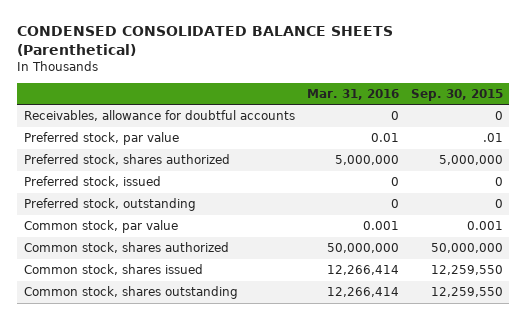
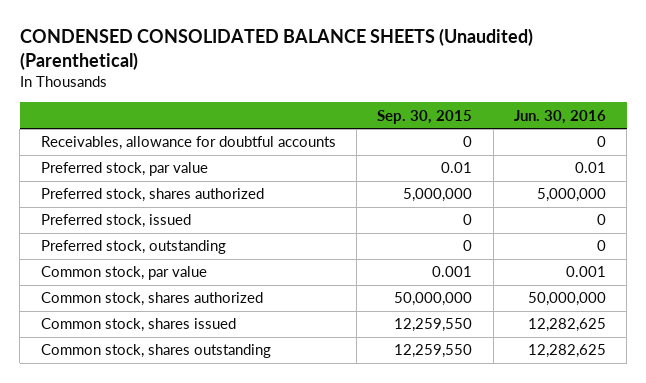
- CONDENSED CONSOLIDATED BALANCE SHEETS (Parenthetical)
+ CONDENSED CONSOLIDATED BALANCE SHEETS (Unaudited) (Parenthetical)
- | Mar. 31, 2016 | Sep. 30, 2015
+ | Sep. 30, 2015 | Jun. 30, 2016
- Preferred stock, par value | 0.01 | .01
+ Preferred stock, par value | 0.01 | 0.01

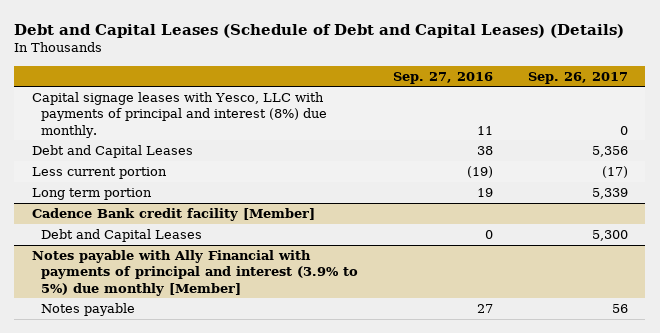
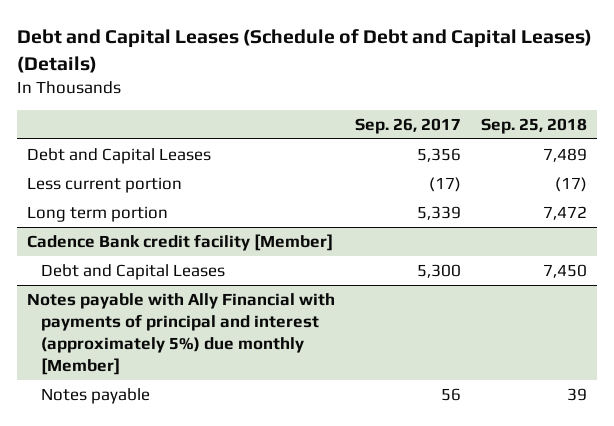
- | Sep. 27, 2016 | Sep. 26, 2017
+ | Sep. 26, 2017 | Sep. 25, 2018
- Capital signage leases with Yesco, LLC with payments of principal and interest (8%) due monthly. | 11 | 0
- Notes payable with Ally Financial with payments of principal and interest (3.9% to 5%) due monthly [Member]
+ Notes payable with Ally Financial with payments of principal and interest (approximately 5%) due monthly [Member]

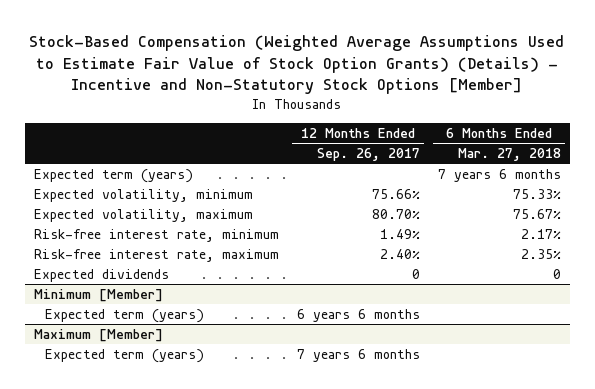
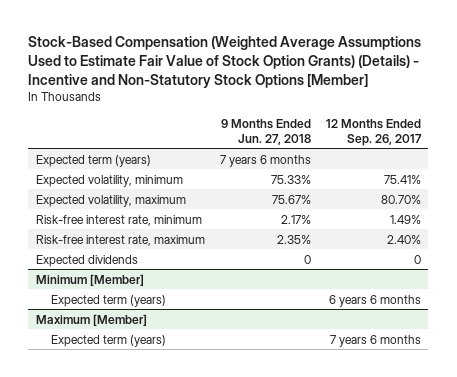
- | 12 Months Ended Sep. 26, 2017 | 6 Months Ended Mar. 27, 2018
+ | 9 Months Ended Jun. 27, 2018 | 12 Months Ended Sep. 26, 2017
- Expected volatility, minimum | 75.66% | 75.33%
+ Expected volatility, minimum | 75.33% | 75.41%

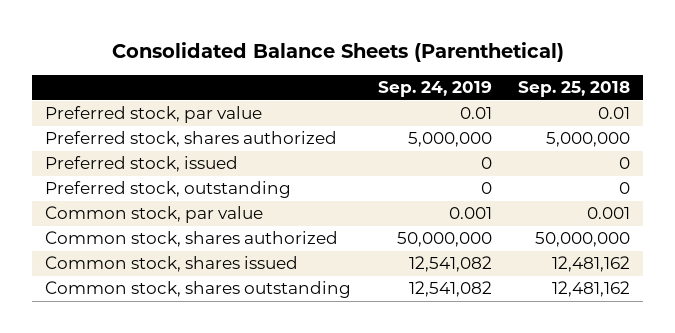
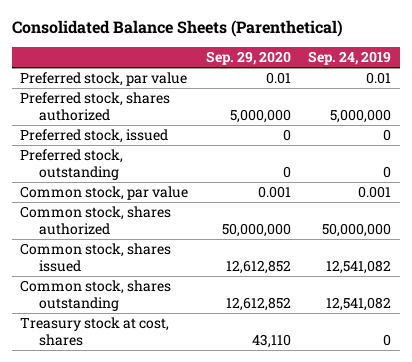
- | Sep. 24, 2019 | Sep. 25, 2018
+ | Sep. 29, 2020 | Sep. 24, 2019
+ Treasury stock at cost, shares | 43,110 | 0

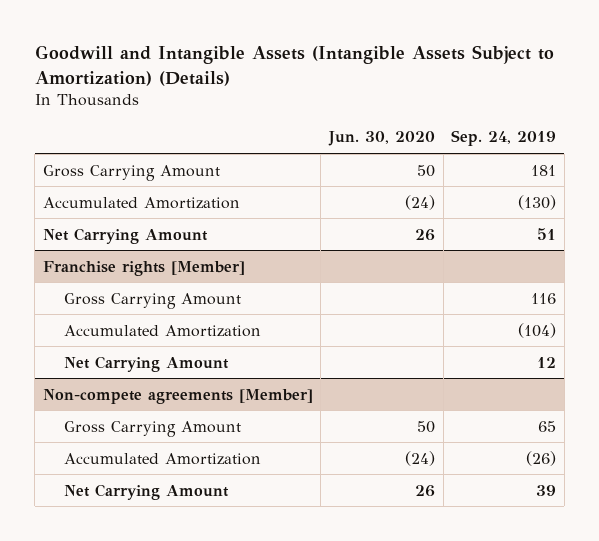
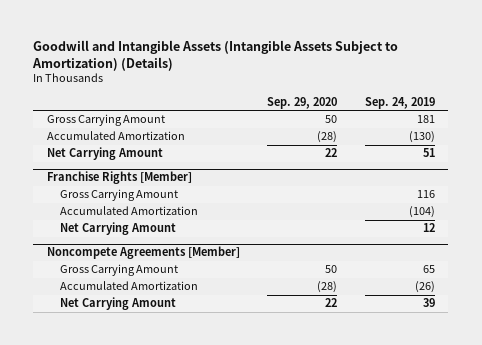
- | Jun. 30, 2020 | Sep. 24, 2019
+ | Sep. 29, 2020 | Sep. 24, 2019
- Franchise rights [Member]
+ Franchise Rights [Member]
- Non-compete agreements [Member]
+ Noncompete Agreements [Member]

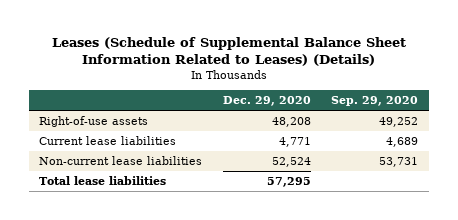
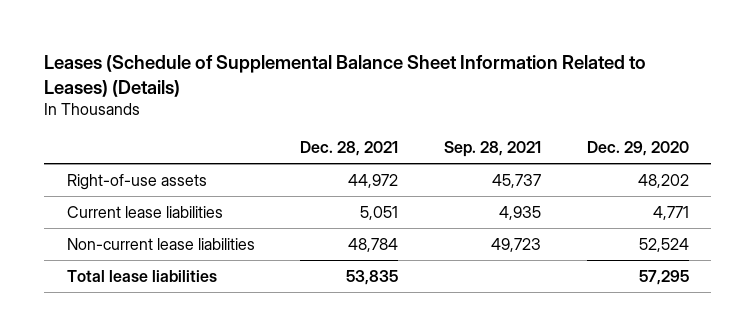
- | Dec. 29, 2020 | Sep. 29, 2020
+ | Dec. 28, 2021 | Sep. 28, 2021 | Dec. 29, 2020
- Right-of-use assets | 48,208 | 49,252
+ Right-of-use assets | 44,972 | 45,737 | 48,202

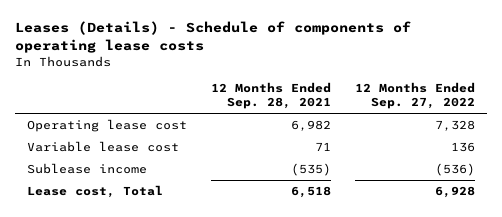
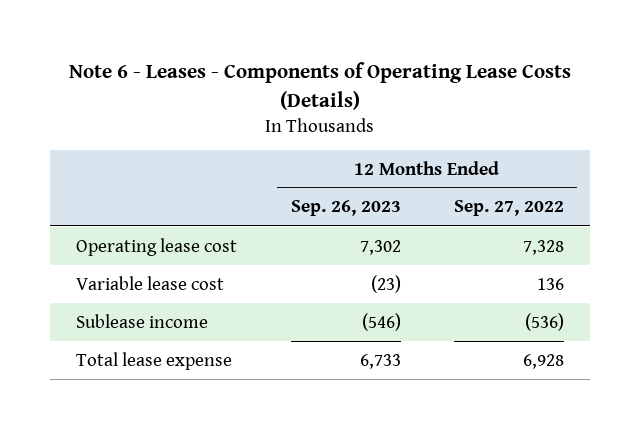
- Leases (Details) - Schedule of components of operating lease costs
+ Note 6 - Leases - Components of Operating Lease Costs (Details)
- | 12 Months Ended Sep. 28, 2021 | 12 Months Ended Sep. 27, 2022
+ | 12 Months Ended Sep. 26, 2023 | 12 Months Ended Sep. 27, 2022
- Lease cost, Total | 6,518 | 6,928
+ Total lease expense | 6,733 | 6,928

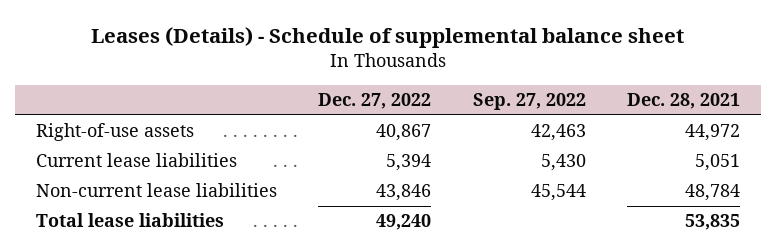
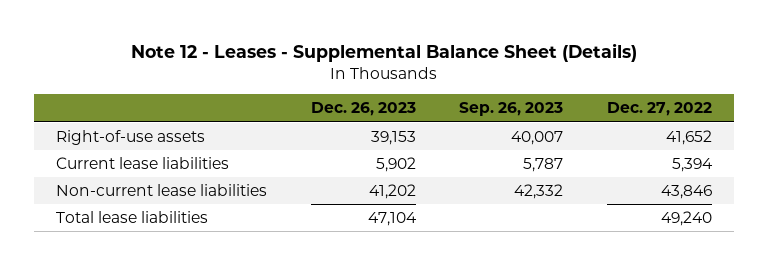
- Leases (Details) - Schedule of supplemental balance sheet
+ Note 12 - Leases - Supplemental Balance Sheet (Details)
- | Dec. 27, 2022 | Sep. 27, 2022 | Dec. 28, 2021
+ | Dec. 26, 2023 | Sep. 26, 2023 | Dec. 27, 2022
- Right-of-use assets | 40,867 | 42,463 | 44,972
+ Right-of-use assets | 39,153 | 40,007 | 41,652

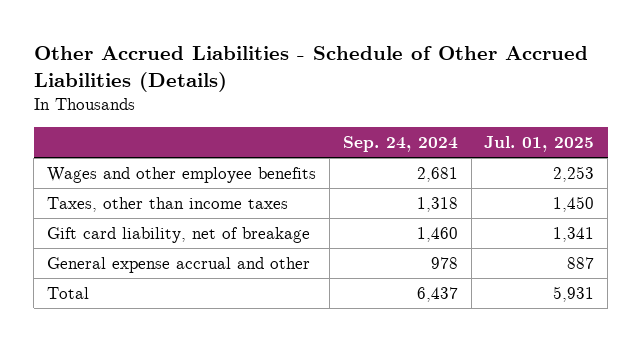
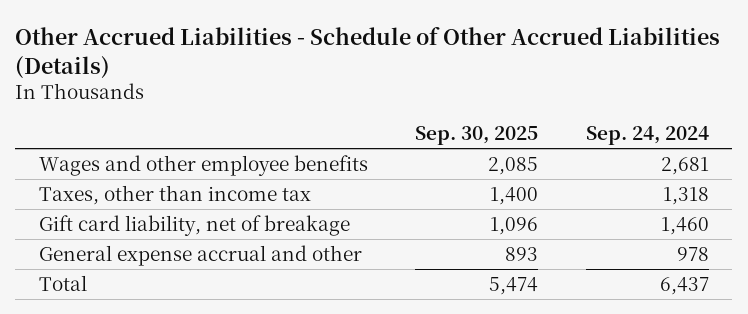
- | Sep. 24, 2024 | Jul. 01, 2025
+ | Sep. 30, 2025 | Sep. 24, 2024
- Taxes, other than income taxes | 1,318 | 1,450
+ Taxes, other than income tax | 1,400 | 1,318

